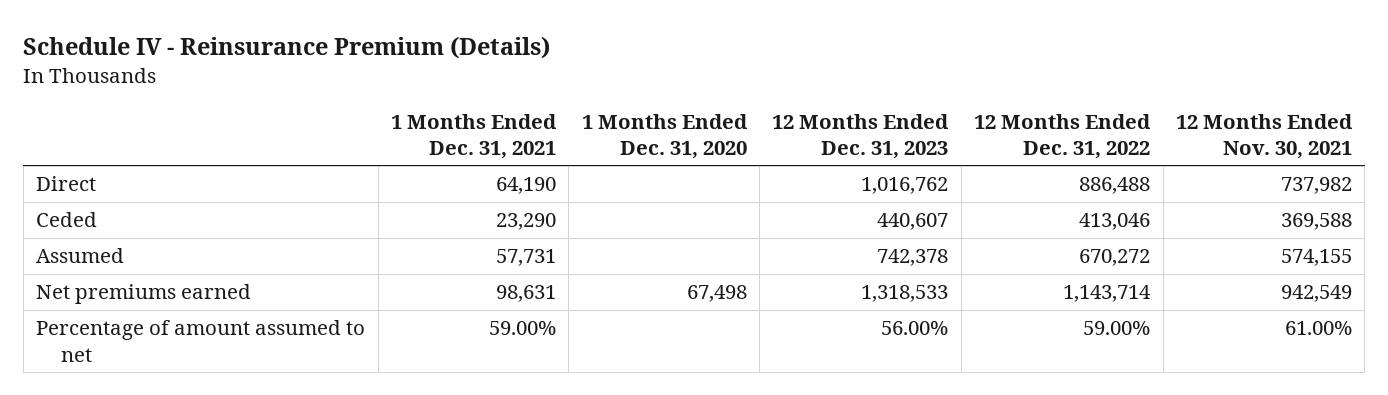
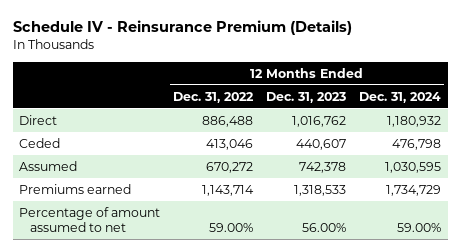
- | 1 Months Ended Dec. 31, 2021 | 1 Months Ended Dec. 31, 2020 | 12 Months Ended Dec. 31, 2023 | 12 Months Ended Dec. 31, 2022 | 12 Months Ended Nov. 30, 2021
+ | 12 Months Ended Dec. 31, 2022 | 12 Months Ended Dec. 31, 2023 | 12 Months Ended Dec. 31, 2024
- Net premiums earned | 98,631 | 67,498 | 1,318,533 | 1,143,714 | 942,549
+ Premiums earned | 1,143,714 | 1,318,533 | 1,734,729

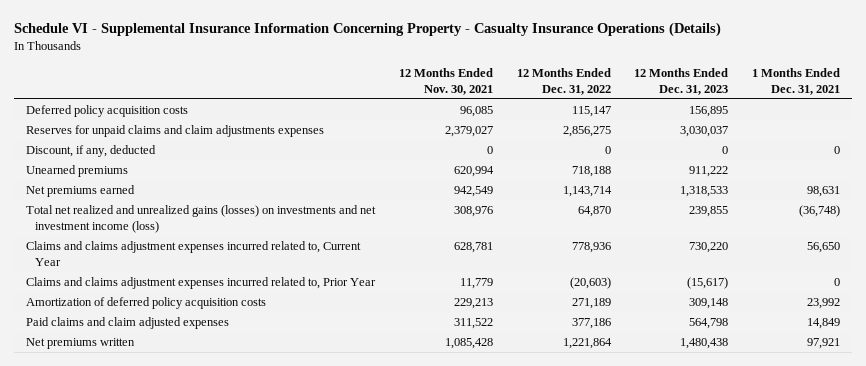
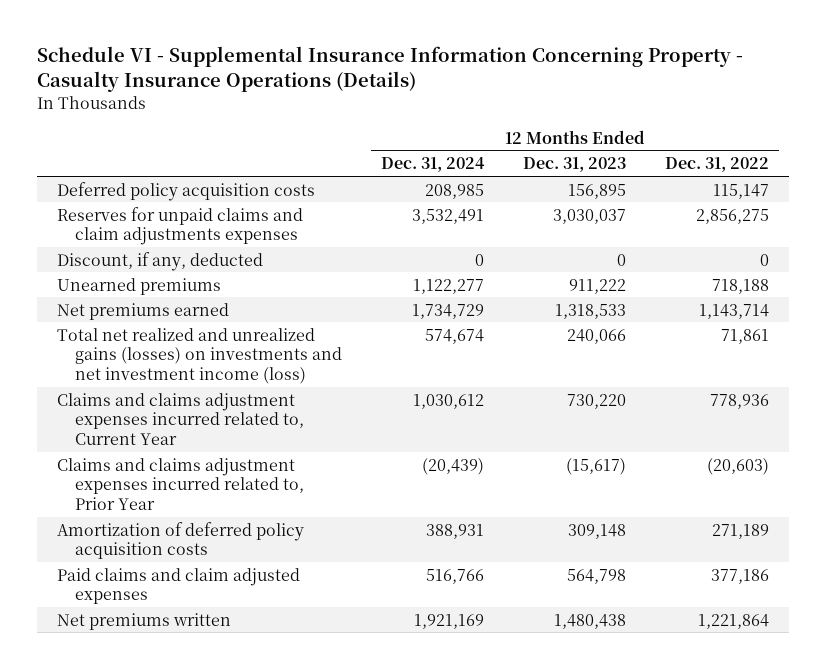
- | 12 Months Ended Nov. 30, 2021 | 12 Months Ended Dec. 31, 2022 | 12 Months Ended Dec. 31, 2023 | 1 Months Ended Dec. 31, 2021
+ | 12 Months Ended Dec. 31, 2024 | 12 Months Ended Dec. 31, 2023 | 12 Months Ended Dec. 31, 2022
- Total net realized and unrealized gains (losses) on investments and net investment income (loss) | 308,976 | 64,870 | 239,855 | (36,748)
+ Total net realized and unrealized gains (losses) on investments and net investment income (loss) | 574,674 | 240,066 | 71,861

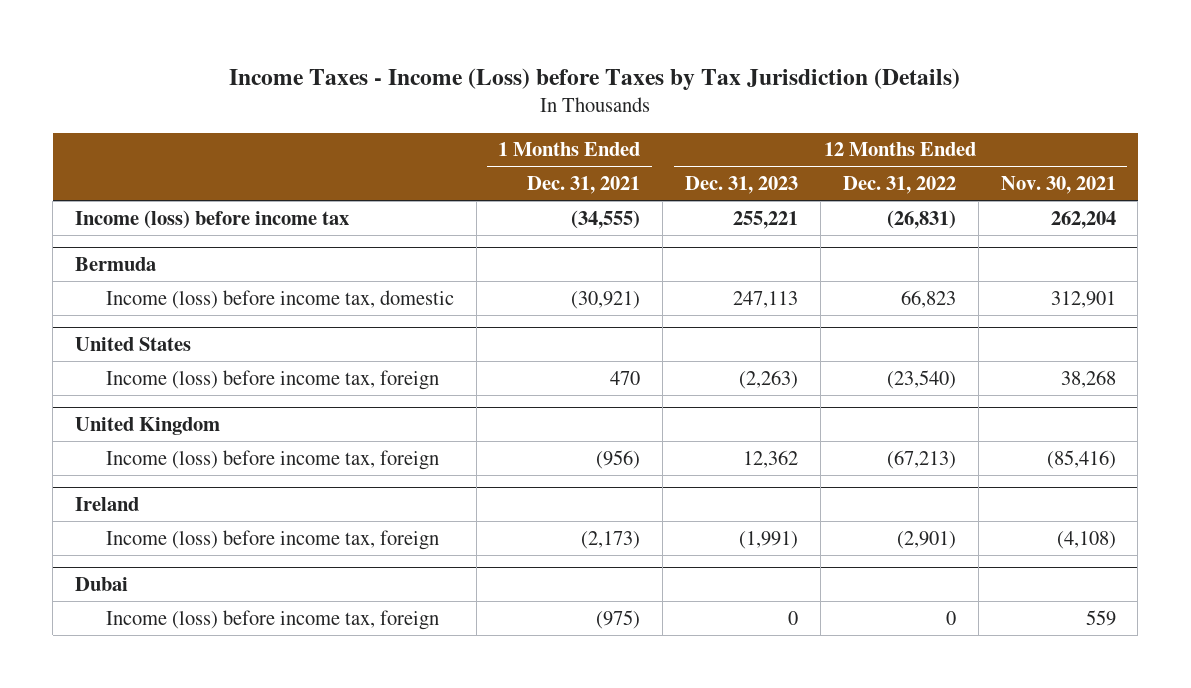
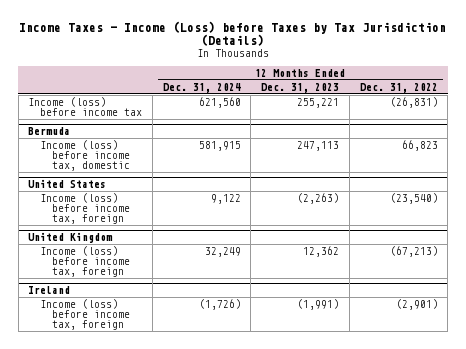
- | 1 Months Ended Dec. 31, 2021 | 12 Months Ended Dec. 31, 2023 | 12 Months Ended Dec. 31, 2022 | 12 Months Ended Nov. 30, 2021
+ | 12 Months Ended Dec. 31, 2024 | 12 Months Ended Dec. 31, 2023 | 12 Months Ended Dec. 31, 2022
- Dubai
- Income (loss) before income tax, foreign | (975) | 0 | 0 | 559

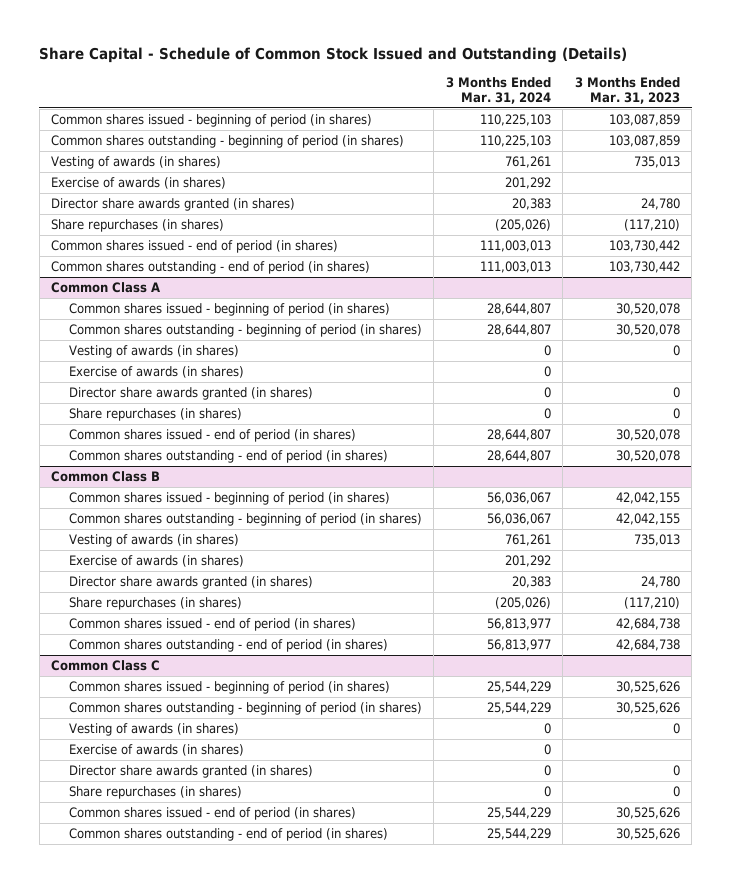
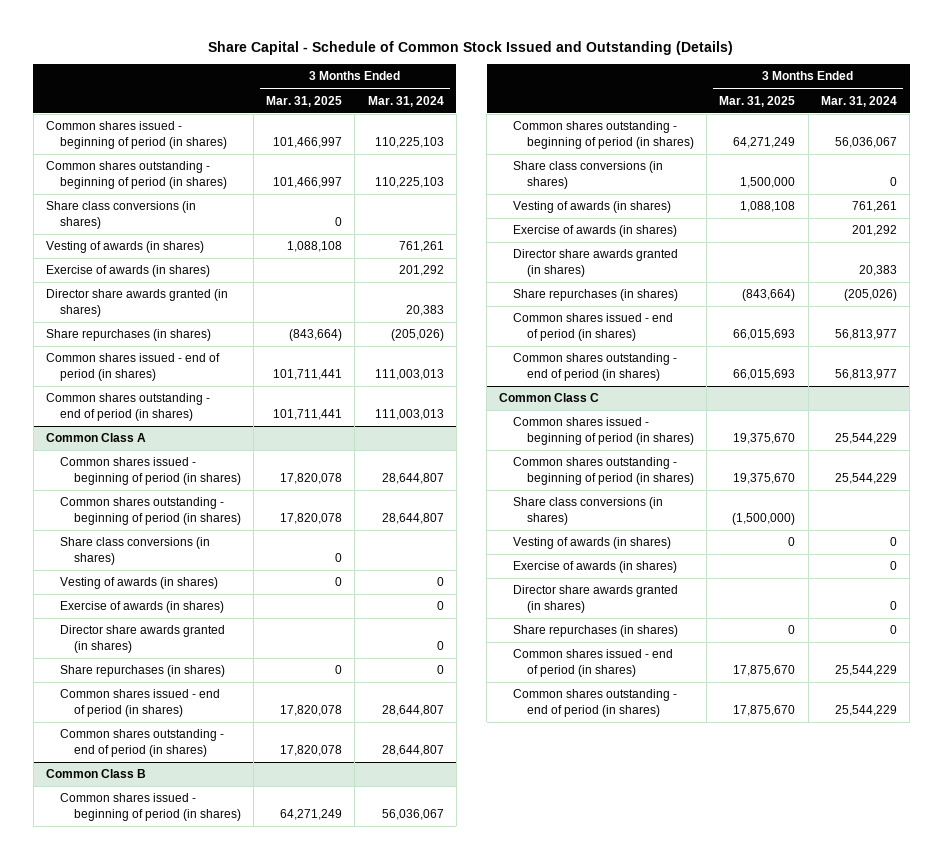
- | 3 Months Ended Mar. 31, 2024 | 3 Months Ended Mar. 31, 2023
+ | 3 Months Ended Mar. 31, 2025 | 3 Months Ended Mar. 31, 2024
+ Share class conversions (in shares) | 0 |
@ Common Class A
+ Share class conversions (in shares) | 0 |
@ Common Class B
+ Share class conversions (in shares) | 1,500,000 | 0
@ Common Class C
+ Share class conversions (in shares) | (1,500,000) |

